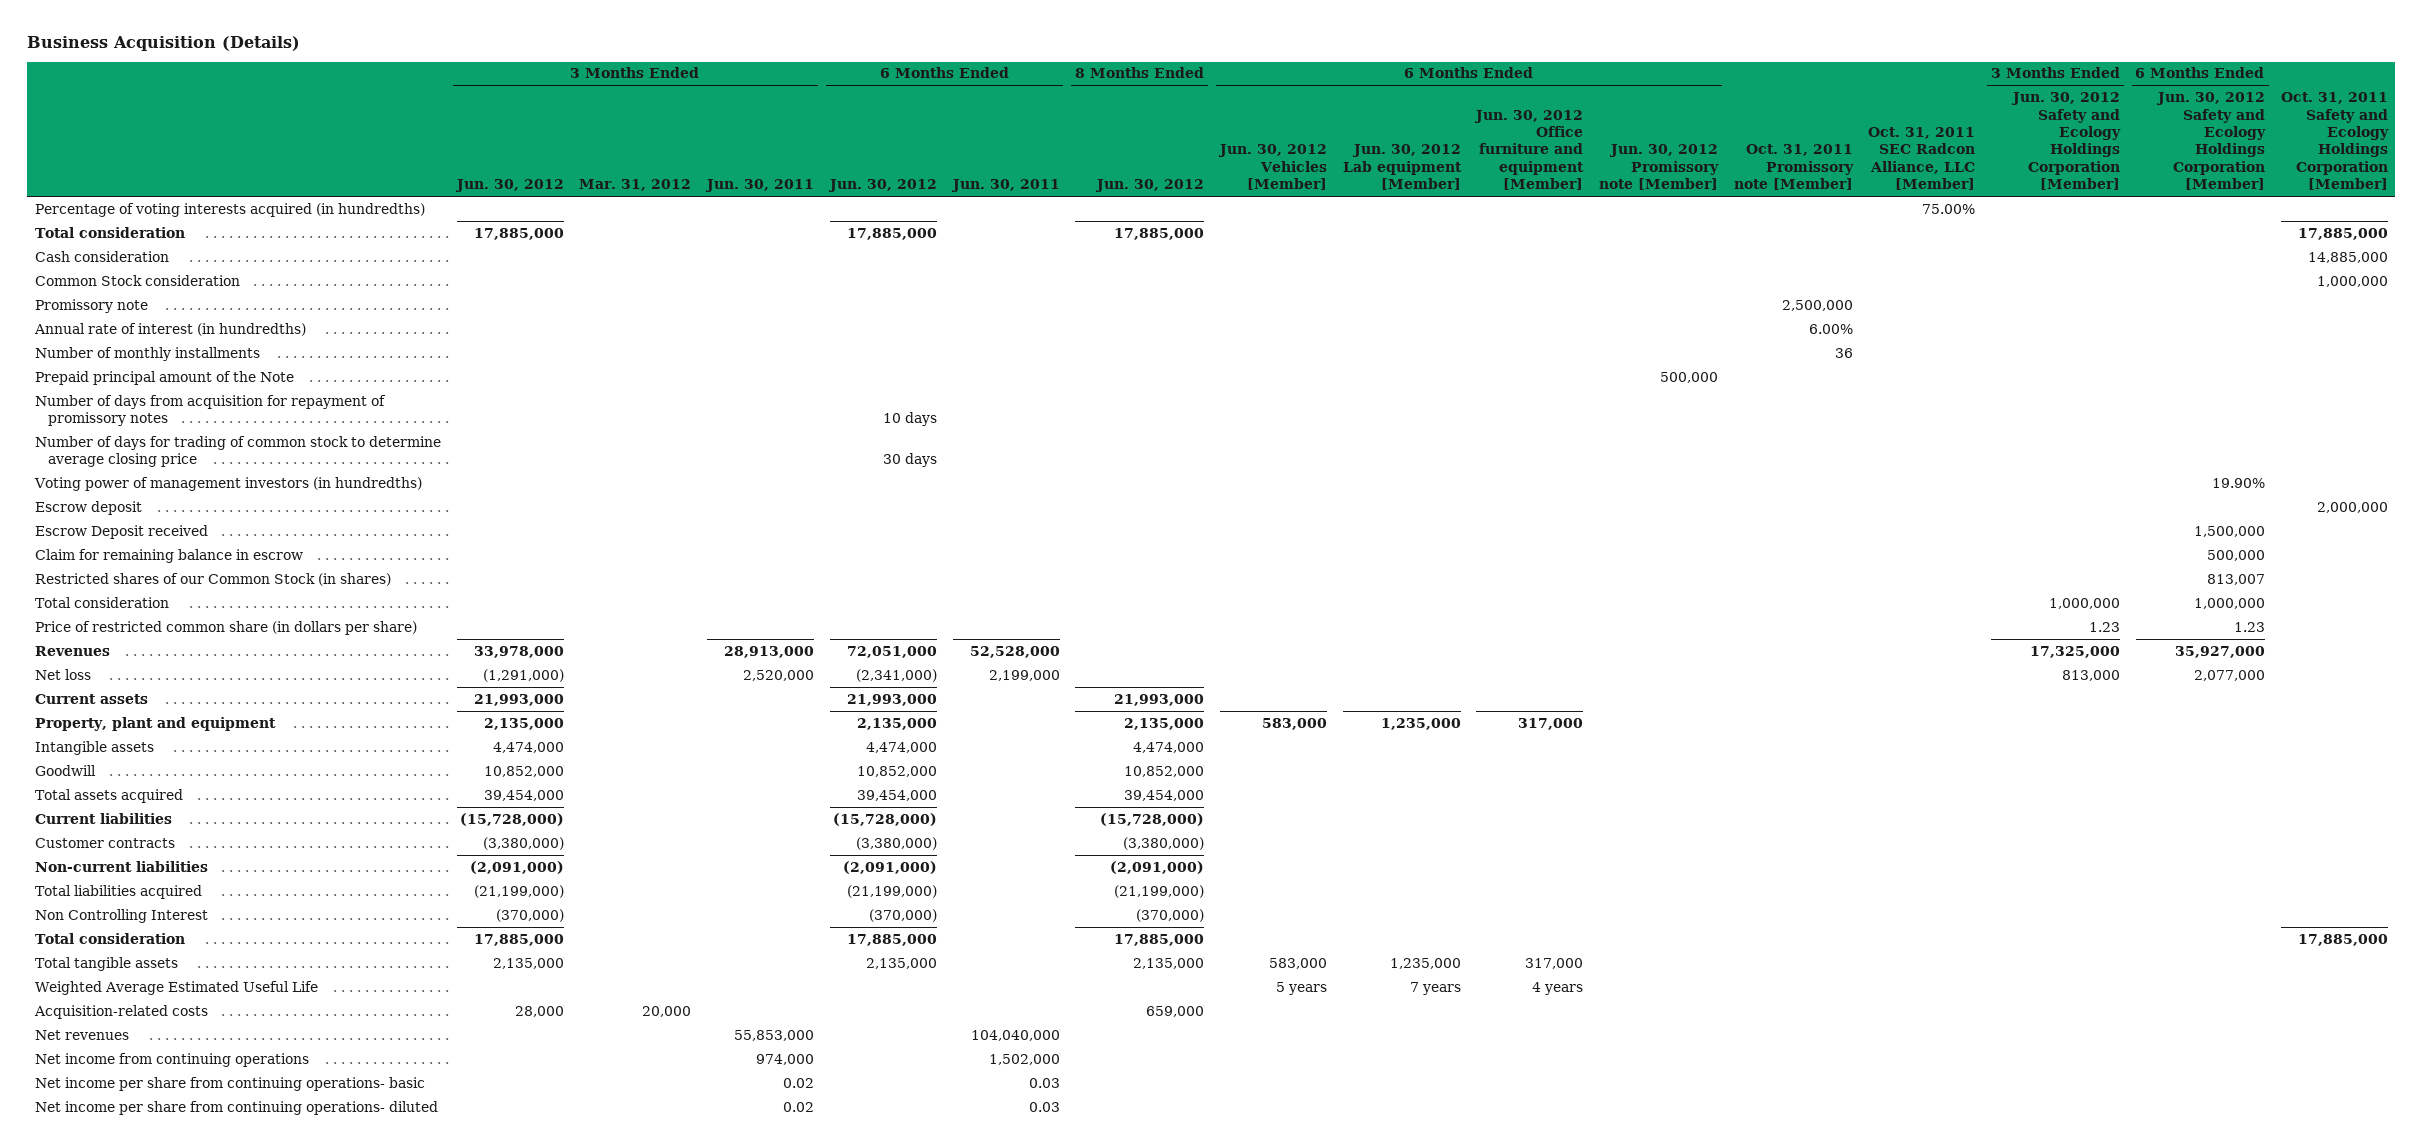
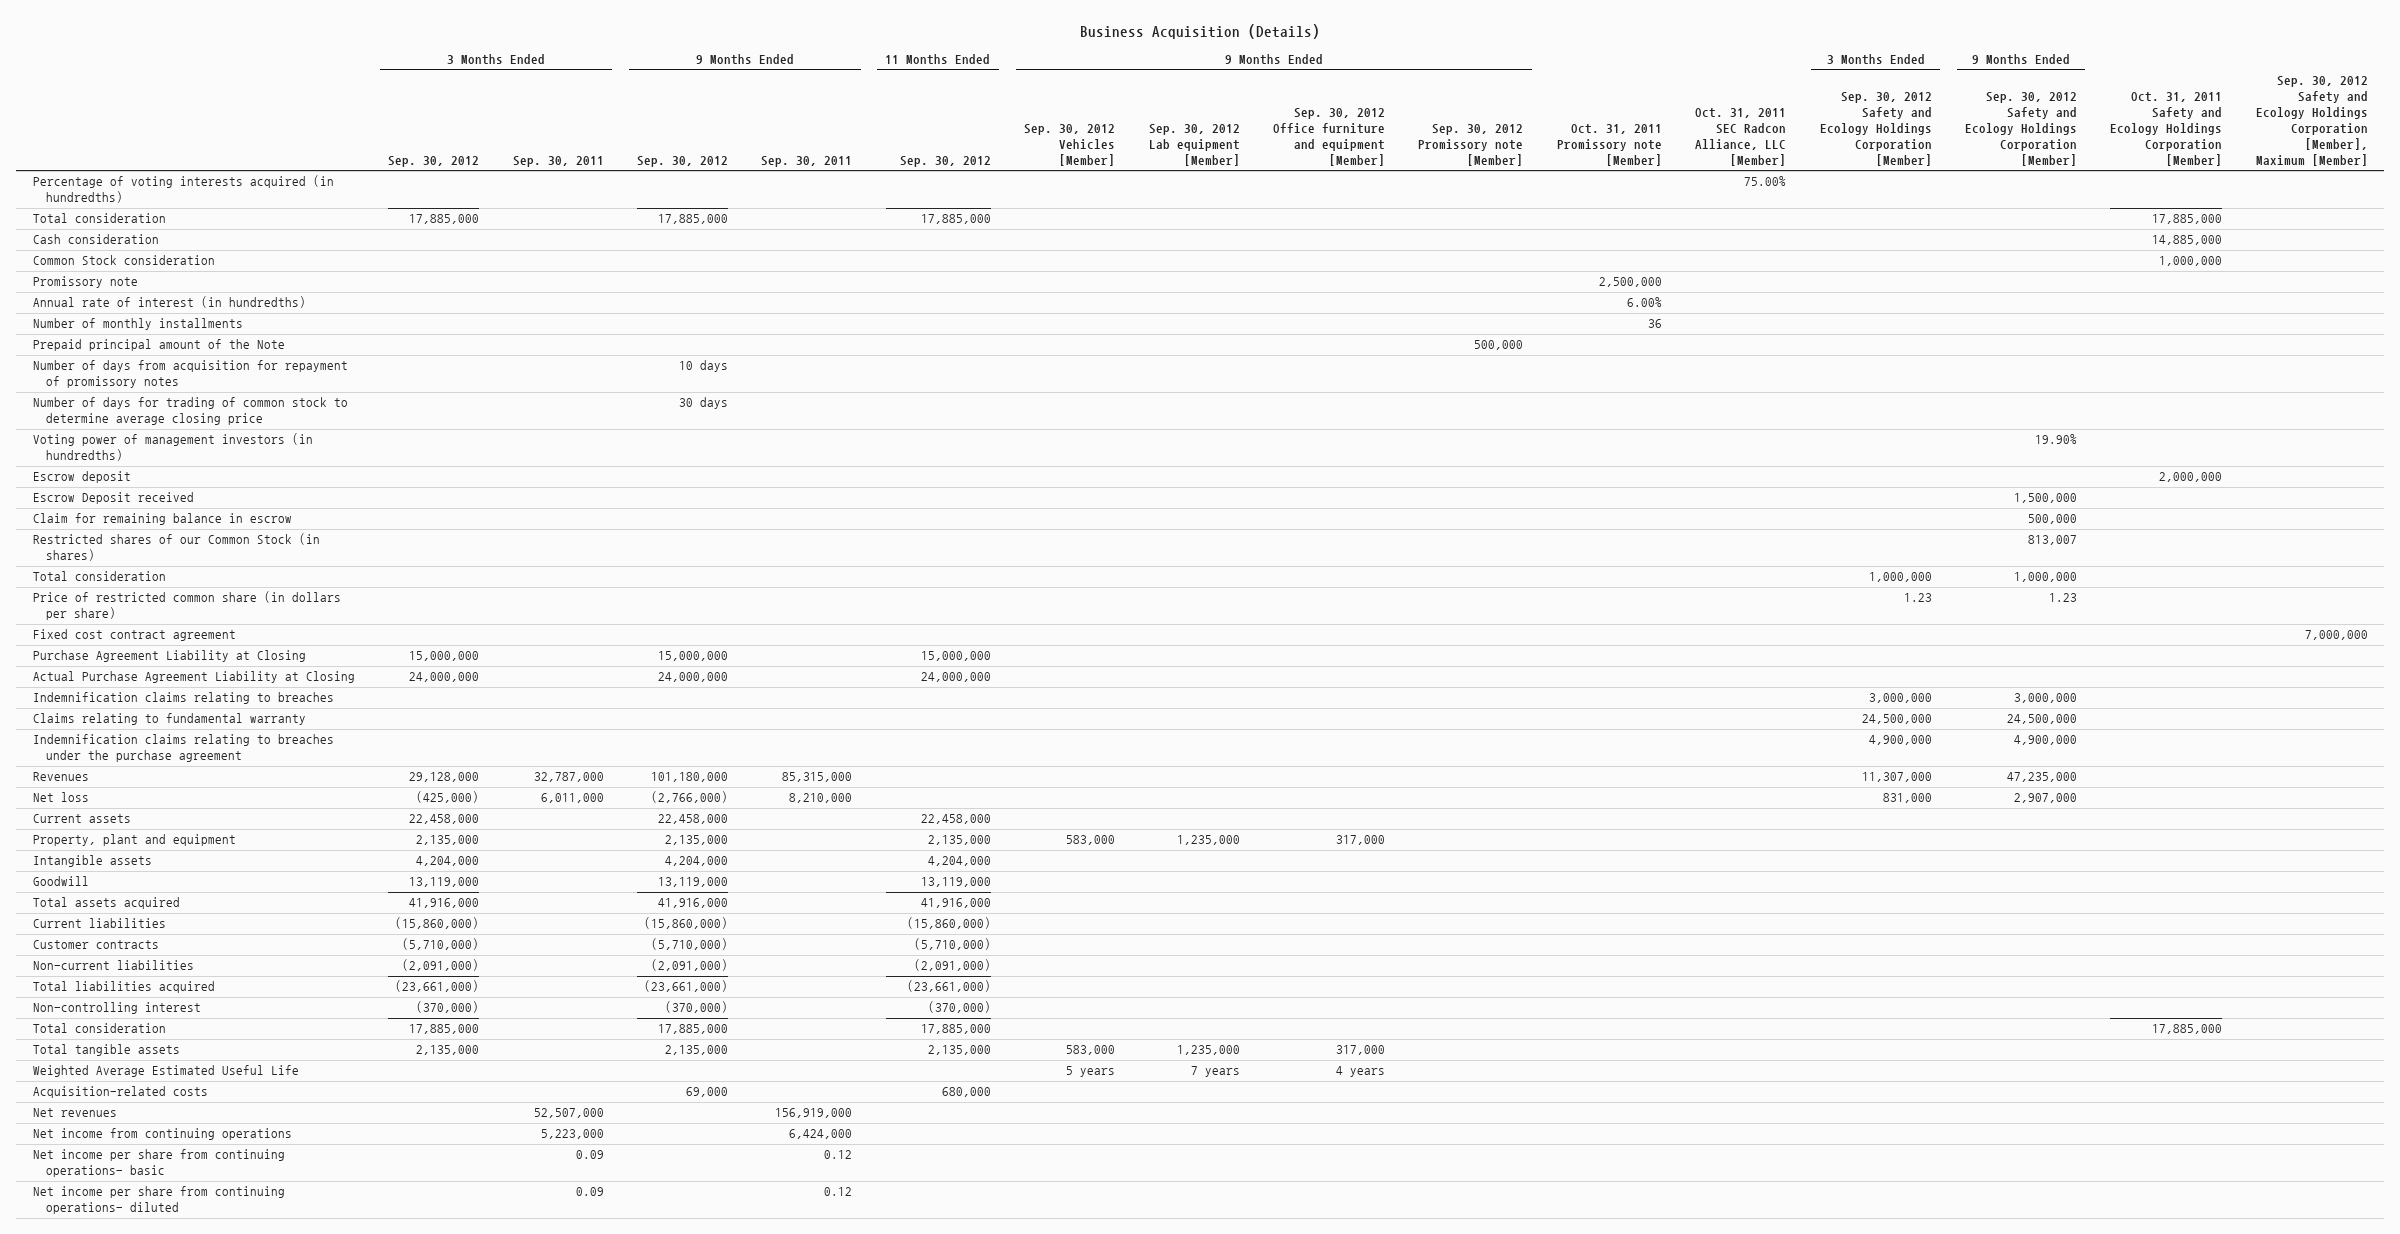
- | 3 Months Ended Jun. 30, 2012 | 3 Months Ended Mar. 31, 2012 | 3 Months Ended Jun. 30, 2011 | 6 Months Ended Jun. 30, 2012 | 6 Months Ended Jun. 30, 2011 | 8 Months Ended Jun. 30, 2012 | 6 Months Ended Jun. 30, 2012 Vehicles [Member] | 6 Months Ended Jun. 30, 2012 Lab equipment [Member] | 6 Months Ended Jun. 30, 2012 Office furniture and equipment [Member] | 6 Months Ended Jun. 30, 2012 Promissory note [Member] | Oct. 31, 2011 Promissory note [Member] | Oct. 31, 2011 SEC Radcon Alliance, LLC [Member] | 3 Months Ended Jun. 30, 2012 Safety and Ecology Holdings Corporation [Member] | 6 Months Ended Jun. 30, 2012 Safety and Ecology Holdings Corporation [Member] | Oct. 31, 2011 Safety and Ecology Holdings Corporation [Member]
+ | 3 Months Ended Sep. 30, 2012 | 3 Months Ended Sep. 30, 2011 | 9 Months Ended Sep. 30, 2012 | 9 Months Ended Sep. 30, 2011 | 11 Months Ended Sep. 30, 2012 | 9 Months Ended Sep. 30, 2012 Vehicles [Member] | 9 Months Ended Sep. 30, 2012 Lab equipment [Member] | 9 Months Ended Sep. 30, 2012 Office furniture and equipment [Member] | 9 Months Ended Sep. 30, 2012 Promissory note [Member] | Oct. 31, 2011 Promissory note [Member] | Oct. 31, 2011 SEC Radcon Alliance, LLC [Member] | 3 Months Ended Sep. 30, 2012 Safety and Ecology Holdings Corporation [Member] | 9 Months Ended Sep. 30, 2012 Safety and Ecology Holdings Corporation [Member] | Oct. 31, 2011 Safety and Ecology Holdings Corporation [Member] | Sep. 30, 2012 Safety and Ecology Holdings Corporation [Member], Maximum [Member]
+ Fixed cost contract agreement | | | | | | | | | | | | | | | 7,000,000
+ Purchase Agreement Liability at Closing | 15,000,000 | | 15,000,000 | | 15,000,000 | | | | | | | | | |
+ Actual Purchase Agreement Liability at Closing | 24,000,000 | | 24,000,000 | | 24,000,000 | | | | | | | | | |
+ Indemnification claims relating to breaches | | | | | | | | | | | | 3,000,000 | 3,000,000 | |
+ Claims relating to fundamental warranty | | | | | | | | | | | | 24,500,000 | 24,500,000 | |
+ Indemnification claims relating to breaches under the purchase agreement | | | | | | | | | | | | 4,900,000 | 4,900,000 | |
- Non Controlling Interest | (370,000) | | | (370,000) | | (370,000) | | | | | | | | |
+ Non-controlling interest | (370,000) | | (370,000) | | (370,000) | | | | | | | | | |

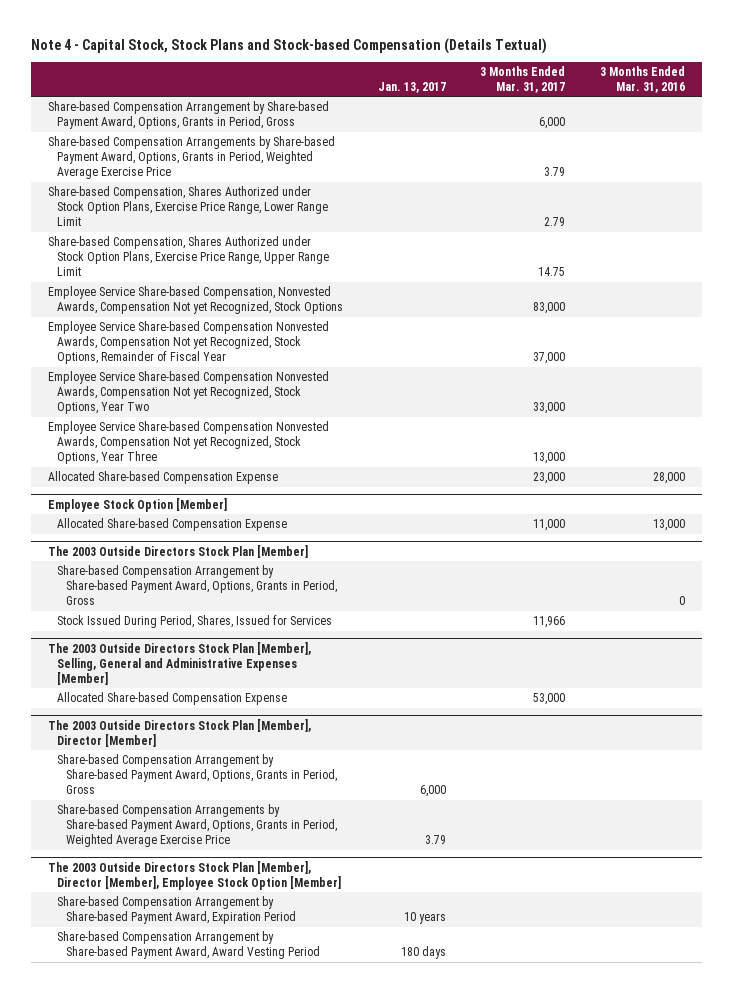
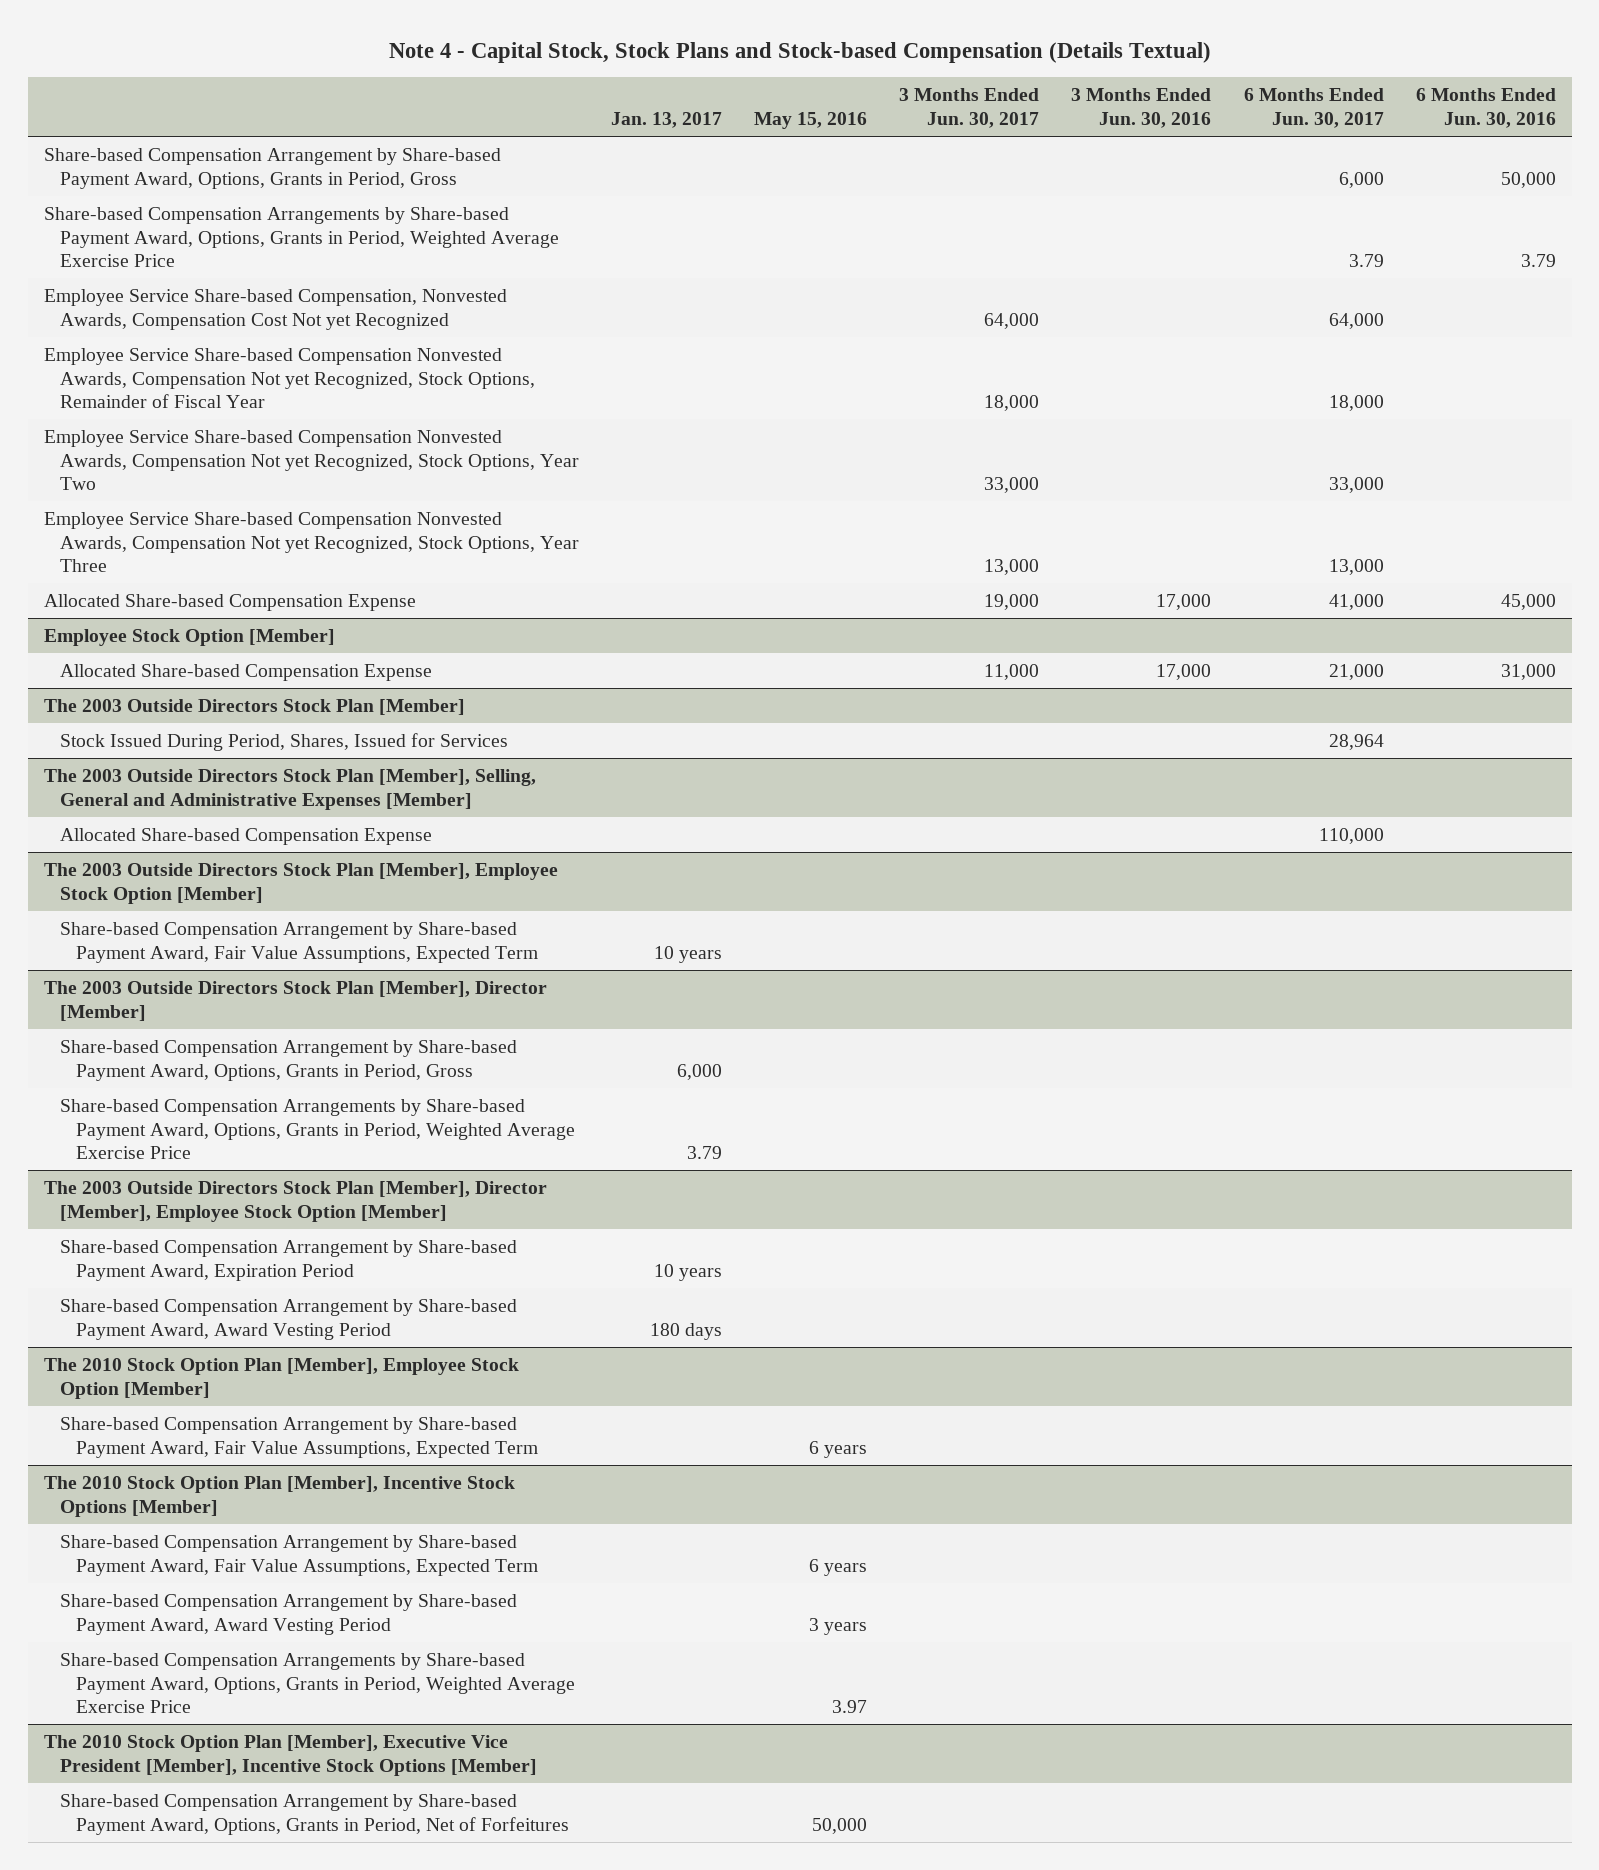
- | Jan. 13, 2017 | 3 Months Ended Mar. 31, 2017 | 3 Months Ended Mar. 31, 2016
+ | Jan. 13, 2017 | May 15, 2016 | 3 Months Ended Jun. 30, 2017 | 3 Months Ended Jun. 30, 2016 | 6 Months Ended Jun. 30, 2017 | 6 Months Ended Jun. 30, 2016
- Share-based Compensation, Shares Authorized under Stock Option Plans, Exercise Price Range, Lower Range Limit | | 2.79 |
- Share-based Compensation, Shares Authorized under Stock Option Plans, Exercise Price Range, Upper Range Limit | | 14.75 |
- Employee Service Share-based Compensation, Nonvested Awards, Compensation Not yet Recognized, Stock Options | | 83,000 |
+ Employee Service Share-based Compensation, Nonvested Awards, Compensation Cost Not yet Recognized | | | 64,000 | | 64,000 |
@ The 2003 Outside Directors Stock Plan [Member]
- Share-based Compensation Arrangement by Share-based Payment Award, Options, Grants in Period, Gross | | | 0
+ The 2003 Outside Directors Stock Plan [Member], Employee Stock Option [Member]
+ Share-based Compensation Arrangement by Share-based Payment Award, Fair Value Assumptions, Expected Term | 10 years | | | | |
+ The 2010 Stock Option Plan [Member], Employee Stock Option [Member]
+ Share-based Compensation Arrangement by Share-based Payment Award, Fair Value Assumptions, Expected Term | | 6 years | | | |
+ The 2010 Stock Option Plan [Member], Incentive Stock Options [Member]
+ Share-based Compensation Arrangement by Share-based Payment Award, Fair Value Assumptions, Expected Term | | 6 years | | | |
+ Share-based Compensation Arrangement by Share-based Payment Award, Award Vesting Period | | 3 years | | | |
+ Share-based Compensation Arrangements by Share-based Payment Award, Options, Grants in Period, Weighted Average Exercise Price | | 3.97 | | | |
+ The 2010 Stock Option Plan [Member], Executive Vice President [Member], Incentive Stock Options [Member]
+ Share-based Compensation Arrangement by Share-based Payment Award, Options, Grants in Period, Net of Forfeitures | | 50,000 | | | |

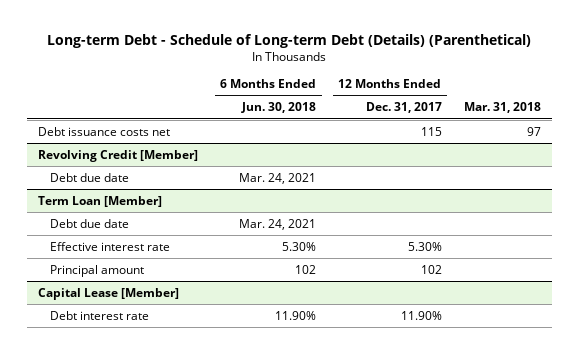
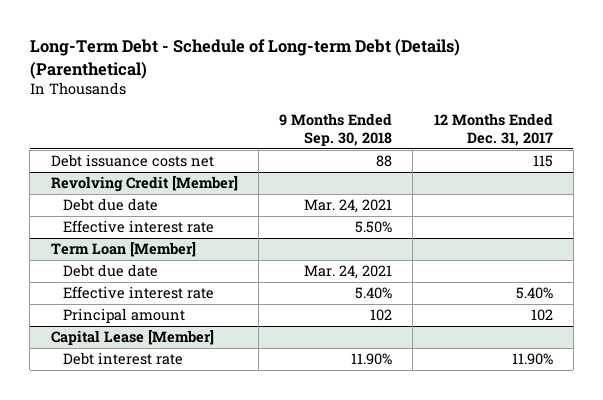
- Long-term Debt - Schedule of Long-term Debt (Details) (Parenthetical)
+ Long-Term Debt - Schedule of Long-term Debt (Details) (Parenthetical)
- | 6 Months Ended Jun. 30, 2018 | 12 Months Ended Dec. 31, 2017 | Mar. 31, 2018
+ | 9 Months Ended Sep. 30, 2018 | 12 Months Ended Dec. 31, 2017
@ Revolving Credit [Member]
+ Effective interest rate | 5.50% |
@ Term Loan [Member]
- Effective interest rate | 5.30% | 5.30% |
+ Effective interest rate | 5.40% | 5.40%

